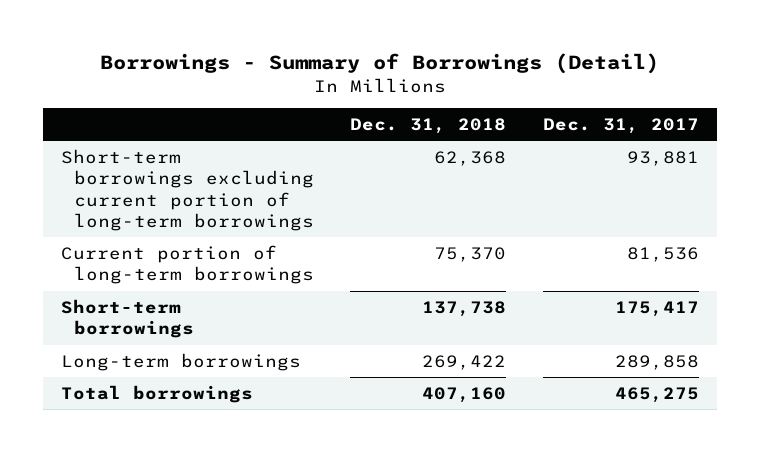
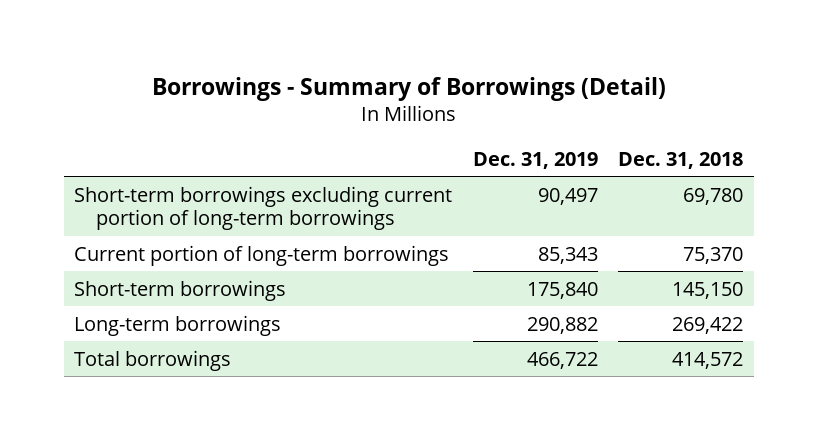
- | Dec. 31, 2018 | Dec. 31, 2017
+ | Dec. 31, 2019 | Dec. 31, 2018
- Short-term borrowings excluding current portion of long-term borrowings | 62,368 | 93,881
+ Short-term borrowings excluding current portion of long-term borrowings | 90,497 | 69,780
- Short-term borrowings | 137,738 | 175,417
+ Short-term borrowings | 175,840 | 145,150
- Total borrowings | 407,160 | 465,275
+ Total borrowings | 466,722 | 414,572

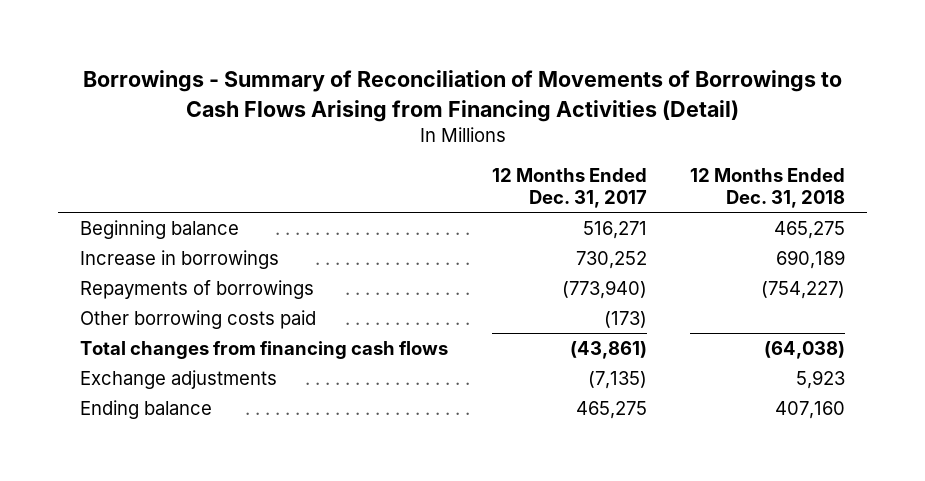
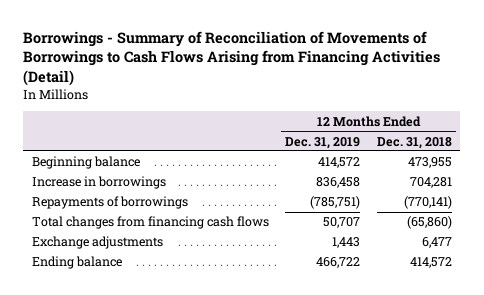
- | 12 Months Ended Dec. 31, 2017 | 12 Months Ended Dec. 31, 2018
+ | 12 Months Ended Dec. 31, 2019 | 12 Months Ended Dec. 31, 2018
- Beginning balance | 516,271 | 465,275
- Increase in borrowings | 730,252 | 690,189
- Repayments of borrowings | (773,940) | (754,227)
- Other borrowing costs paid | (173) |
- Total changes from financing cash flows | (43,861) | (64,038)
- Exchange adjustments | (7,135) | 5,923
- Ending balance | 465,275 | 407,160
+ Beginning balance | 414,572 | 473,955
+ Increase in borrowings | 836,458 | 704,281
+ Repayments of borrowings | (785,751) | (770,141)
+ Total changes from financing cash flows | 50,707 | (65,860)
+ Exchange adjustments | 1,443 | 6,477
+ Ending balance | 466,722 | 414,572

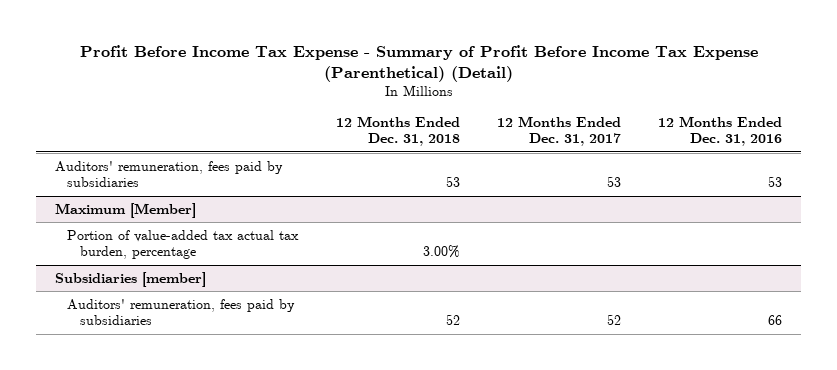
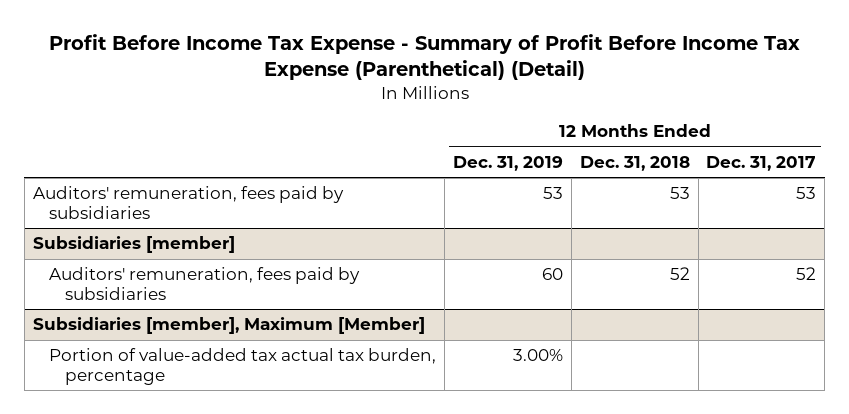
- | 12 Months Ended Dec. 31, 2018 | 12 Months Ended Dec. 31, 2017 | 12 Months Ended Dec. 31, 2016
+ | 12 Months Ended Dec. 31, 2019 | 12 Months Ended Dec. 31, 2018 | 12 Months Ended Dec. 31, 2017
- Maximum [Member]
- Portion of value-added tax actual tax burden, percentage | 3.00% | |
+ Subsidiaries [member], Maximum [Member]
+ Portion of value-added tax actual tax burden, percentage | 3.00% | |

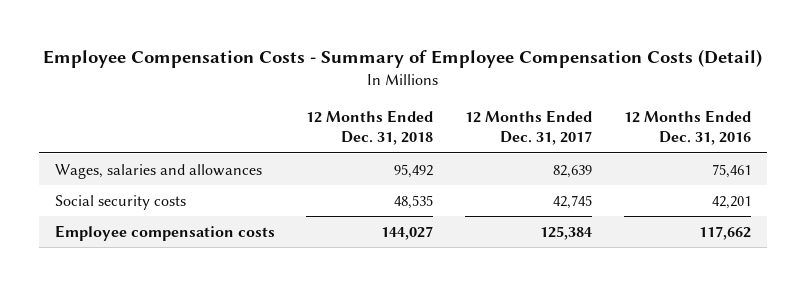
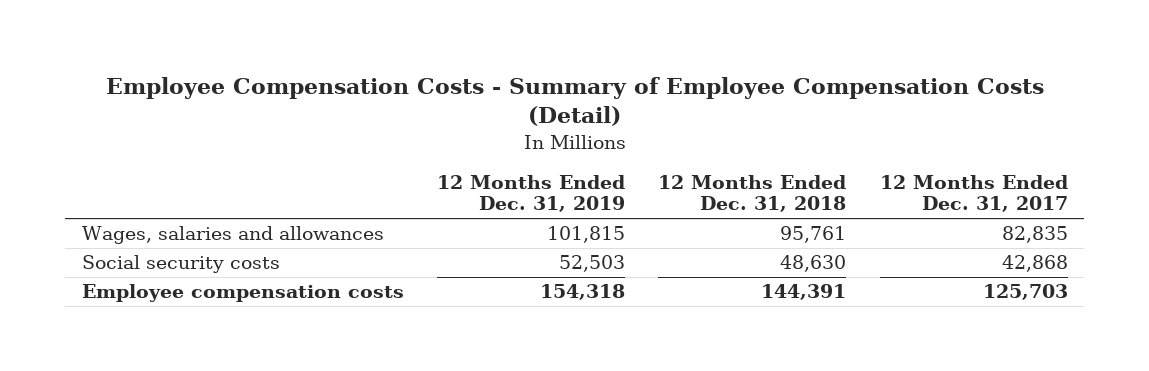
- | 12 Months Ended Dec. 31, 2018 | 12 Months Ended Dec. 31, 2017 | 12 Months Ended Dec. 31, 2016
+ | 12 Months Ended Dec. 31, 2019 | 12 Months Ended Dec. 31, 2018 | 12 Months Ended Dec. 31, 2017
- Wages, salaries and allowances | 95,492 | 82,639 | 75,461
- Social security costs | 48,535 | 42,745 | 42,201
- Employee compensation costs | 144,027 | 125,384 | 117,662
+ Wages, salaries and allowances | 101,815 | 95,761 | 82,835
+ Social security costs | 52,503 | 48,630 | 42,868
+ Employee compensation costs | 154,318 | 144,391 | 125,703

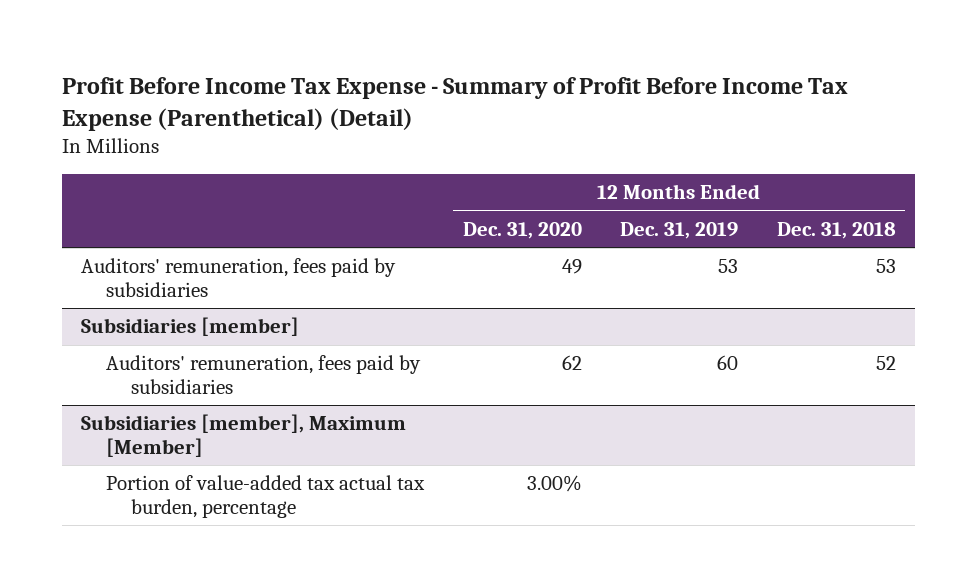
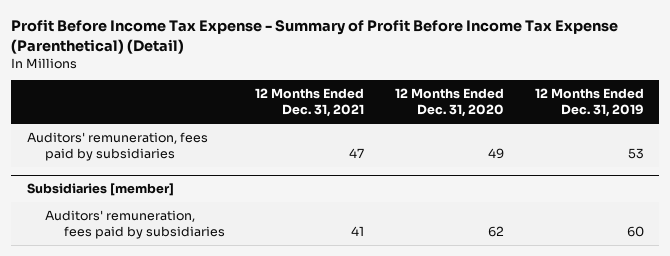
- | 12 Months Ended Dec. 31, 2020 | 12 Months Ended Dec. 31, 2019 | 12 Months Ended Dec. 31, 2018
+ | 12 Months Ended Dec. 31, 2021 | 12 Months Ended Dec. 31, 2020 | 12 Months Ended Dec. 31, 2019
- Subsidiaries [member], Maximum [Member]
- Portion of value-added tax actual tax burden, percentage | 3.00% | |

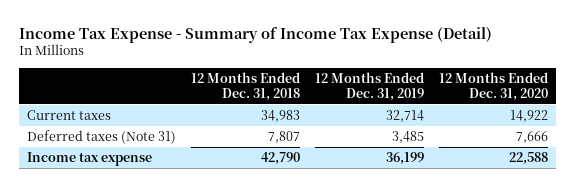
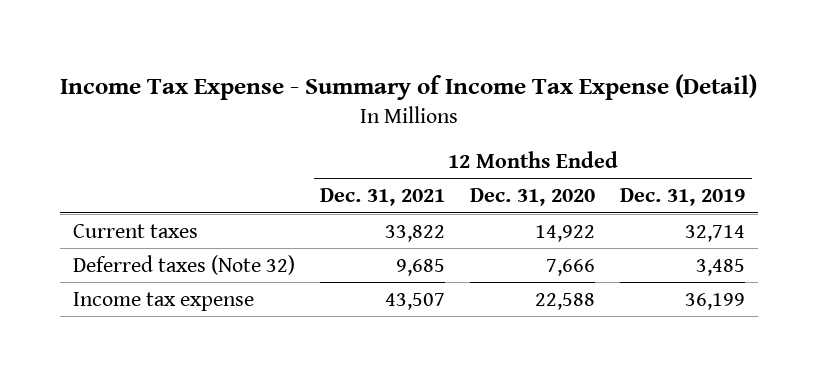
- | 12 Months Ended Dec. 31, 2018 | 12 Months Ended Dec. 31, 2019 | 12 Months Ended Dec. 31, 2020
+ | 12 Months Ended Dec. 31, 2021 | 12 Months Ended Dec. 31, 2020 | 12 Months Ended Dec. 31, 2019
- Deferred taxes (Note 31) | 7,807 | 3,485 | 7,666
+ Deferred taxes (Note 32) | 9,685 | 7,666 | 3,485

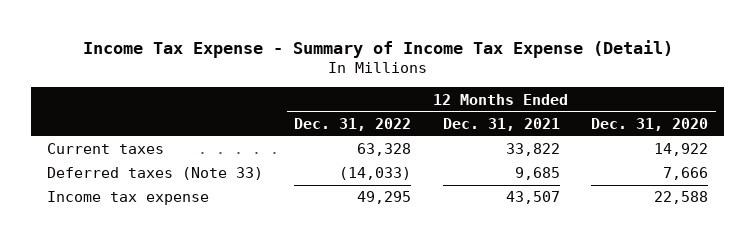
- | 12 Months Ended Dec. 31, 2021 | 12 Months Ended Dec. 31, 2020 | 12 Months Ended Dec. 31, 2019
+ | 12 Months Ended Dec. 31, 2022 | 12 Months Ended Dec. 31, 2021 | 12 Months Ended Dec. 31, 2020
- Deferred taxes (Note 32) | 9,685 | 7,666 | 3,485
+ Deferred taxes (Note 33) | (14,033) | 9,685 | 7,666

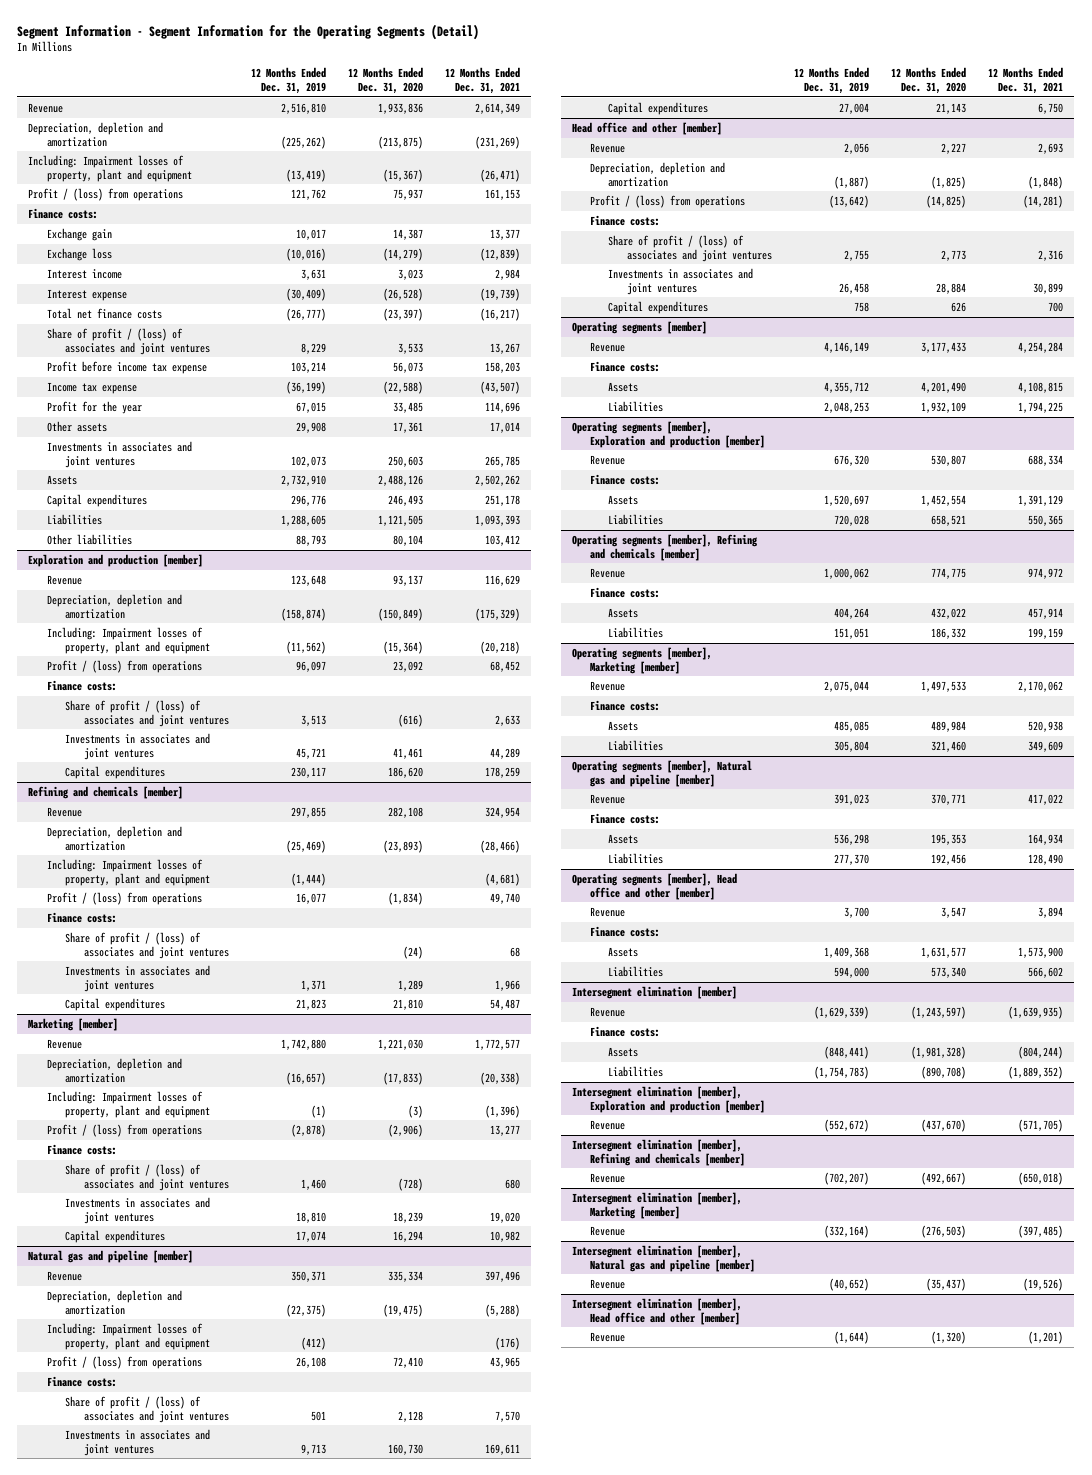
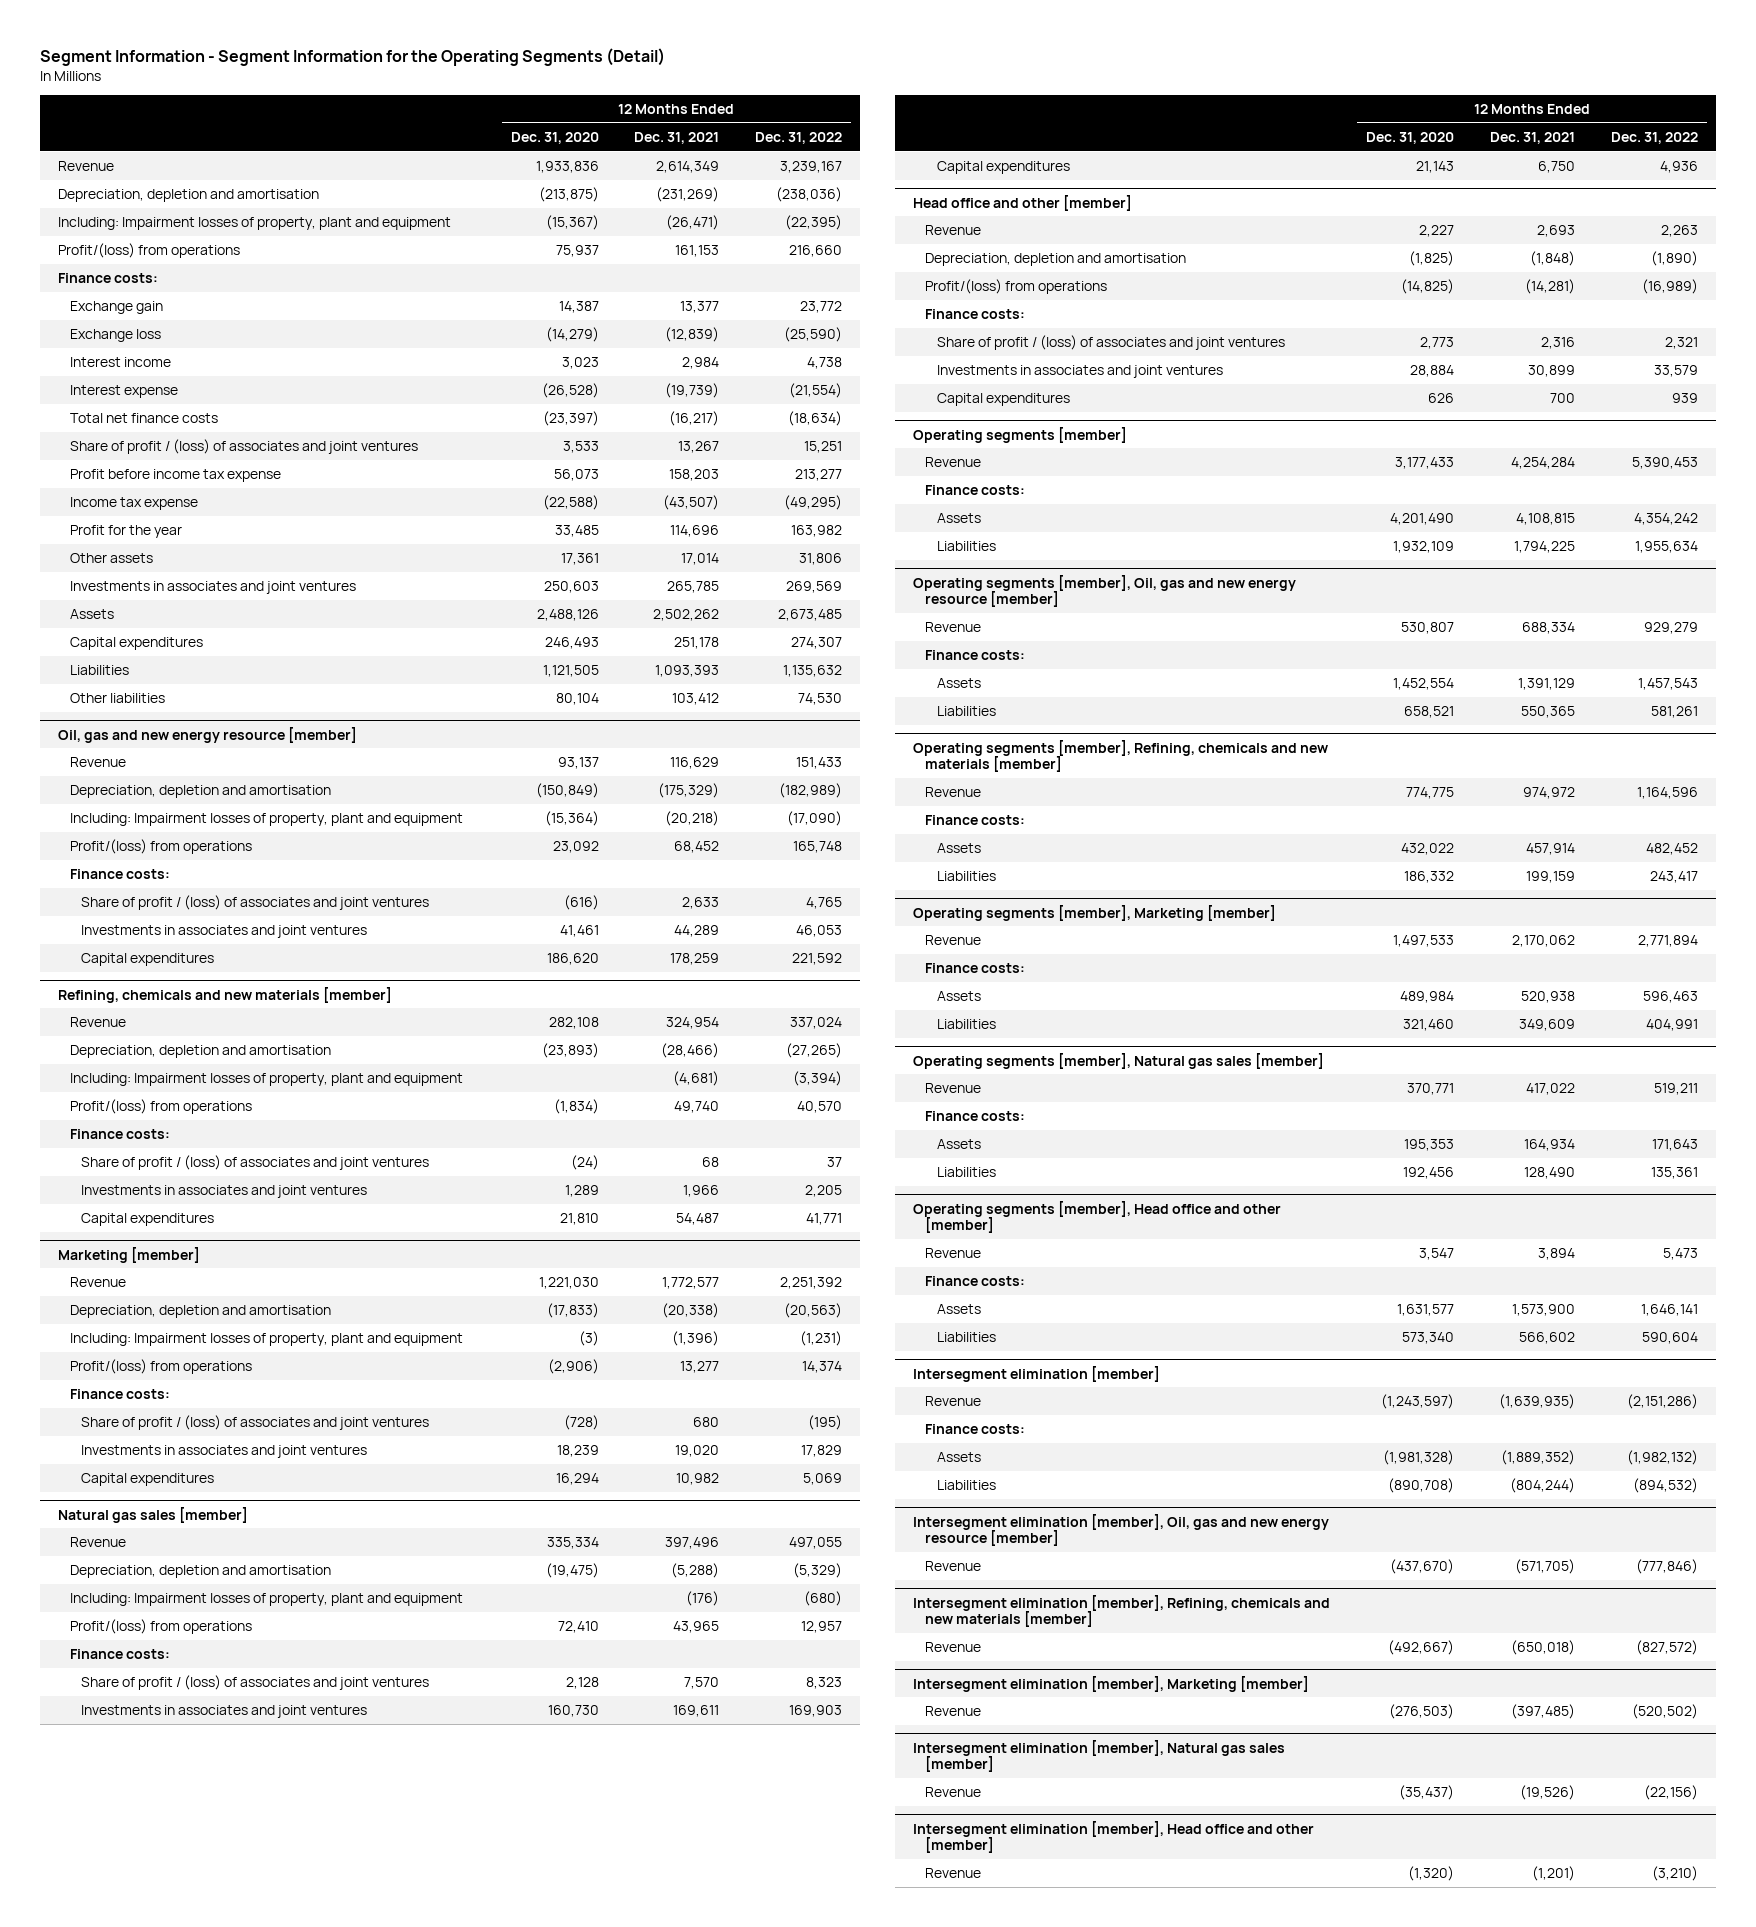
- | 12 Months Ended Dec. 31, 2019 | 12 Months Ended Dec. 31, 2020 | 12 Months Ended Dec. 31, 2021
+ | 12 Months Ended Dec. 31, 2020 | 12 Months Ended Dec. 31, 2021 | 12 Months Ended Dec. 31, 2022
- Depreciation, depletion and amortization | (225,262) | (213,875) | (231,269)
+ Depreciation, depletion and amortisation | (213,875) | (231,269) | (238,036)
- Profit / (loss) from operations | 121,762 | 75,937 | 161,153
+ Profit/(loss) from operations | 75,937 | 161,153 | 216,660
- Exploration and production [member]
+ Oil, gas and new energy resource [member]
- Depreciation, depletion and amortization | (158,874) | (150,849) | (175,329)
+ Depreciation, depletion and amortisation | (150,849) | (175,329) | (182,989)
- Profit / (loss) from operations | 96,097 | 23,092 | 68,452
+ Profit/(loss) from operations | 23,092 | 68,452 | 165,748
- Refining and chemicals [member]
+ Refining, chemicals and new materials [member]
- Depreciation, depletion and amortization | (25,469) | (23,893) | (28,466)
+ Depreciation, depletion and amortisation | (23,893) | (28,466) | (27,265)
- Profit / (loss) from operations | 16,077 | (1,834) | 49,740
+ Profit/(loss) from operations | (1,834) | 49,740 | 40,570
@ Marketing [member]
- Depreciation, depletion and amortization | (16,657) | (17,833) | (20,338)
+ Depreciation, depletion and amortisation | (17,833) | (20,338) | (20,563)
- Profit / (loss) from operations | (2,878) | (2,906) | 13,277
+ Profit/(loss) from operations | (2,906) | 13,277 | 14,374
- Natural gas and pipeline [member]
+ Natural gas sales [member]
- Depreciation, depletion and amortization | (22,375) | (19,475) | (5,288)
+ Depreciation, depletion and amortisation | (19,475) | (5,288) | (5,329)
- Profit / (loss) from operations | 26,108 | 72,410 | 43,965
+ Profit/(loss) from operations | 72,410 | 43,965 | 12,957
@ Head office and other [member]
- Depreciation, depletion and amortization | (1,887) | (1,825) | (1,848)
- Profit / (loss) from operations | (13,642) | (14,825) | (14,281)
+ Depreciation, depletion and amortisation | (1,825) | (1,848) | (1,890)
+ Profit/(loss) from operations | (14,825) | (14,281) | (16,989)
- Operating segments [member], Exploration and production [member]
+ Operating segments [member], Oil, gas and new energy resource [member]
- Operating segments [member], Refining and chemicals [member]
+ Operating segments [member], Refining, chemicals and new materials [member]
- Operating segments [member], Natural gas and pipeline [member]
+ Operating segments [member], Natural gas sales [member]
@ Intersegment elimination [member]
- Assets | (848,441) | (1,981,328) | (804,244)
- Liabilities | (1,754,783) | (890,708) | (1,889,352)
- Intersegment elimination [member], Exploration and production [member]
@ Intersegment elimination [member]
+ Assets | (1,981,328) | (1,889,352) | (1,982,132)
+ Liabilities | (890,708) | (804,244) | (894,532)
+ Intersegment elimination [member], Oil, gas and new energy resource [member]
- Intersegment elimination [member], Refining and chemicals [member]
+ Intersegment elimination [member], Refining, chemicals and new materials [member]
- Intersegment elimination [member], Natural gas and pipeline [member]
+ Intersegment elimination [member], Natural gas sales [member]

